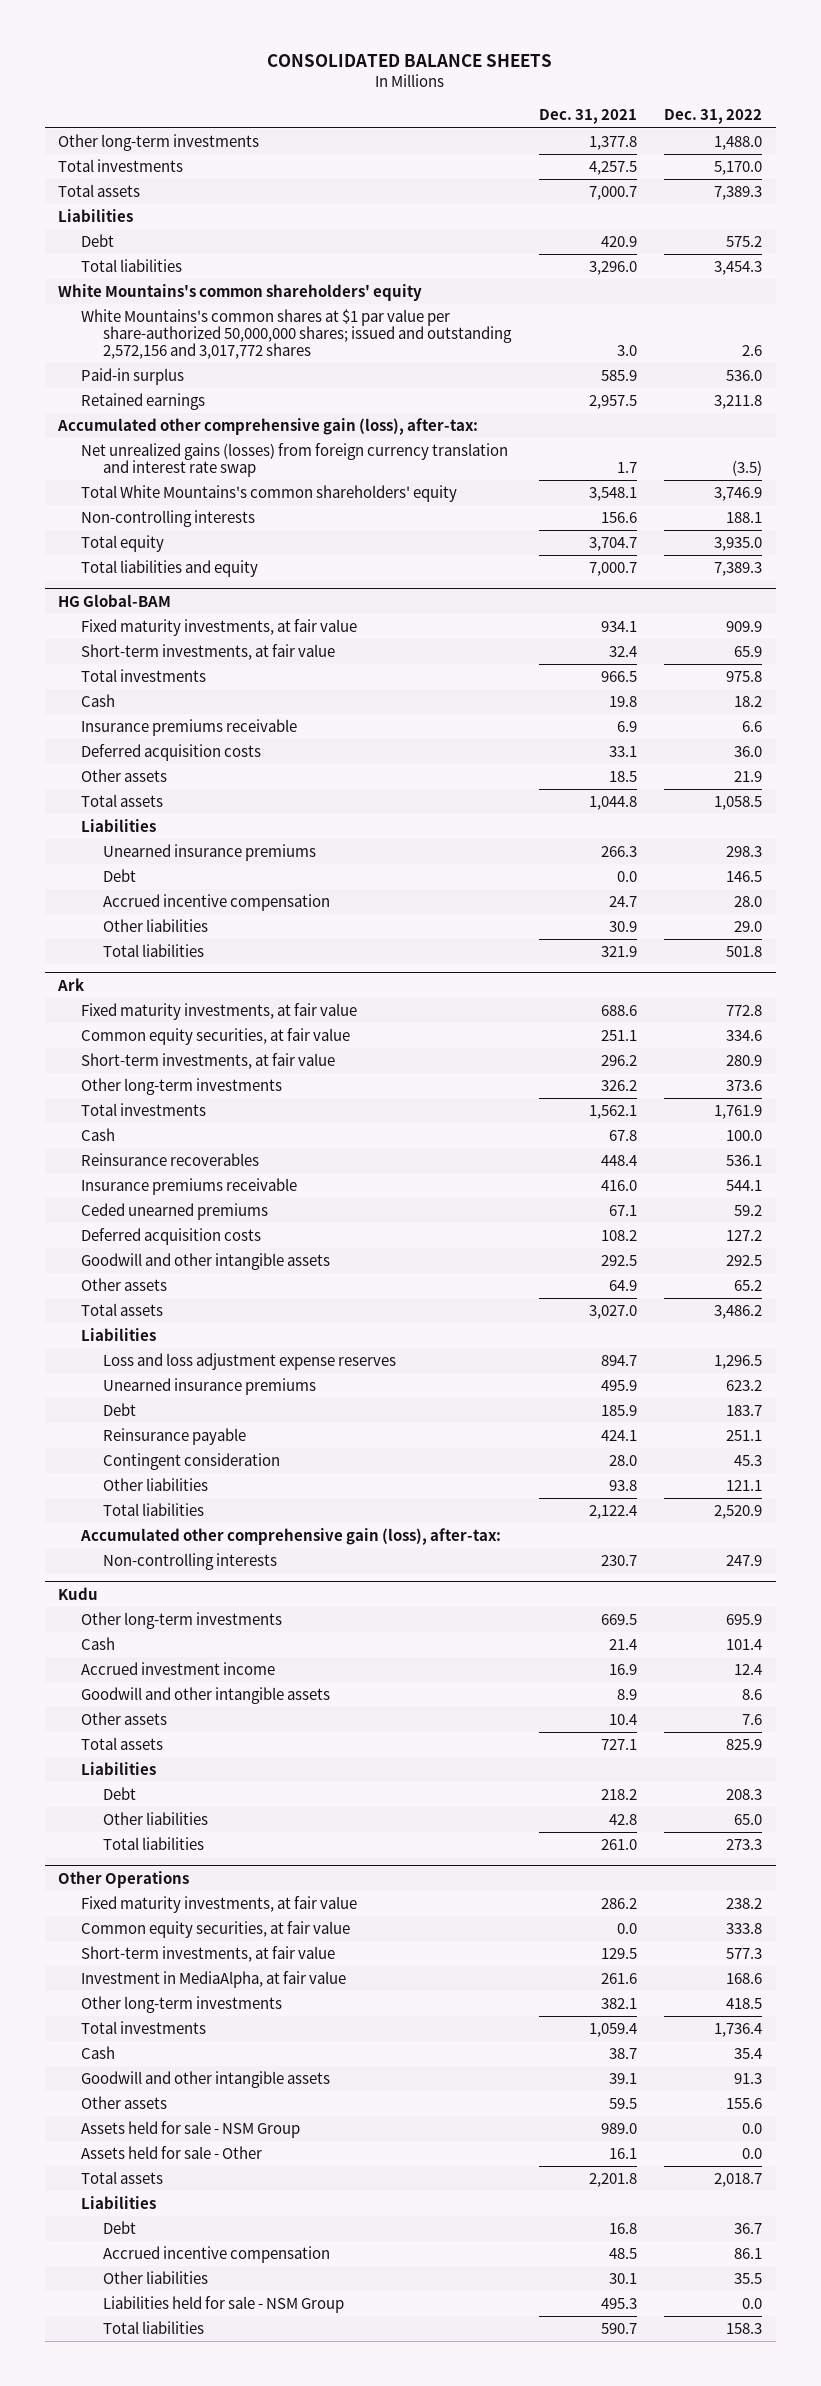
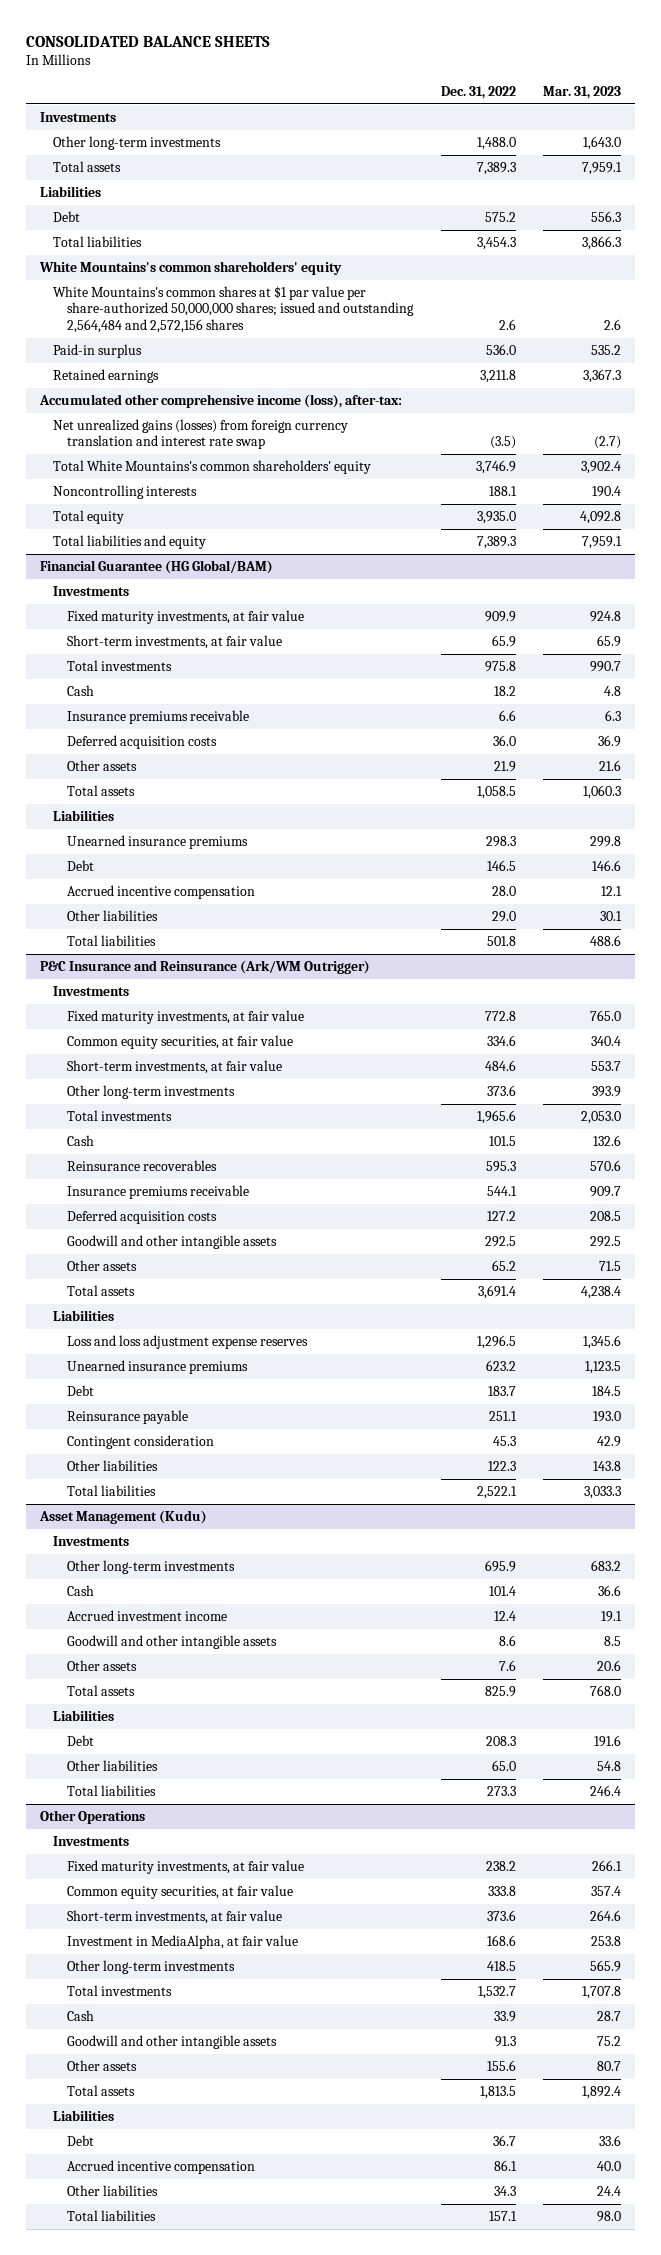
- | Dec. 31, 2021 | Dec. 31, 2022
+ | Dec. 31, 2022 | Mar. 31, 2023
+ Investments
- Total investments | 4,257.5 | 5,170.0
- White Mountains's common shares at $1 par value per share-authorized 50,000,000 shares; issued and outstanding 2,572,156 and 3,017,772 shares | 3.0 | 2.6
+ White Mountains's common shares at $1 par value per share-authorized 50,000,000 shares; issued and outstanding 2,564,484 and 2,572,156 shares | 2.6 | 2.6
- Accumulated other comprehensive gain (loss), after-tax:
+ Accumulated other comprehensive income (loss), after-tax:
- Non-controlling interests | 156.6 | 188.1
+ Noncontrolling interests | 188.1 | 190.4
- HG Global-BAM
+ Financial Guarantee (HG Global/BAM)
+ Investments
- Ark
+ P&C Insurance and Reinsurance (Ark/WM Outrigger)
+ Investments
- Short-term investments, at fair value | 296.2 | 280.9
+ Short-term investments, at fair value | 484.6 | 553.7
- Total investments | 1,562.1 | 1,761.9
- Cash | 67.8 | 100.0
- Reinsurance recoverables | 448.4 | 536.1
+ Total investments | 1,965.6 | 2,053.0
+ Cash | 101.5 | 132.6
+ Reinsurance recoverables | 595.3 | 570.6
- Ceded unearned premiums | 67.1 | 59.2
- Total assets | 3,027.0 | 3,486.2
+ Total assets | 3,691.4 | 4,238.4
- Other liabilities | 93.8 | 121.1
- Total liabilities | 2,122.4 | 2,520.9
- Accumulated other comprehensive gain (loss), after-tax:
- Non-controlling interests | 230.7 | 247.9
- Kudu
+ Other liabilities | 122.3 | 143.8
+ Total liabilities | 2,522.1 | 3,033.3
+ Asset Management (Kudu)
+ Investments
@ Other Operations
+ Investments
- Short-term investments, at fair value | 129.5 | 577.3
+ Short-term investments, at fair value | 373.6 | 264.6
- Total investments | 1,059.4 | 1,736.4
- Cash | 38.7 | 35.4
+ Total investments | 1,532.7 | 1,707.8
+ Cash | 33.9 | 28.7
- Assets held for sale - NSM Group | 989.0 | 0.0
- Assets held for sale - Other | 16.1 | 0.0
- Total assets | 2,201.8 | 2,018.7
+ Total assets | 1,813.5 | 1,892.4
- Other liabilities | 30.1 | 35.5
- Liabilities held for sale - NSM Group | 495.3 | 0.0
- Total liabilities | 590.7 | 158.3
+ Other liabilities | 34.3 | 24.4
+ Total liabilities | 157.1 | 98.0

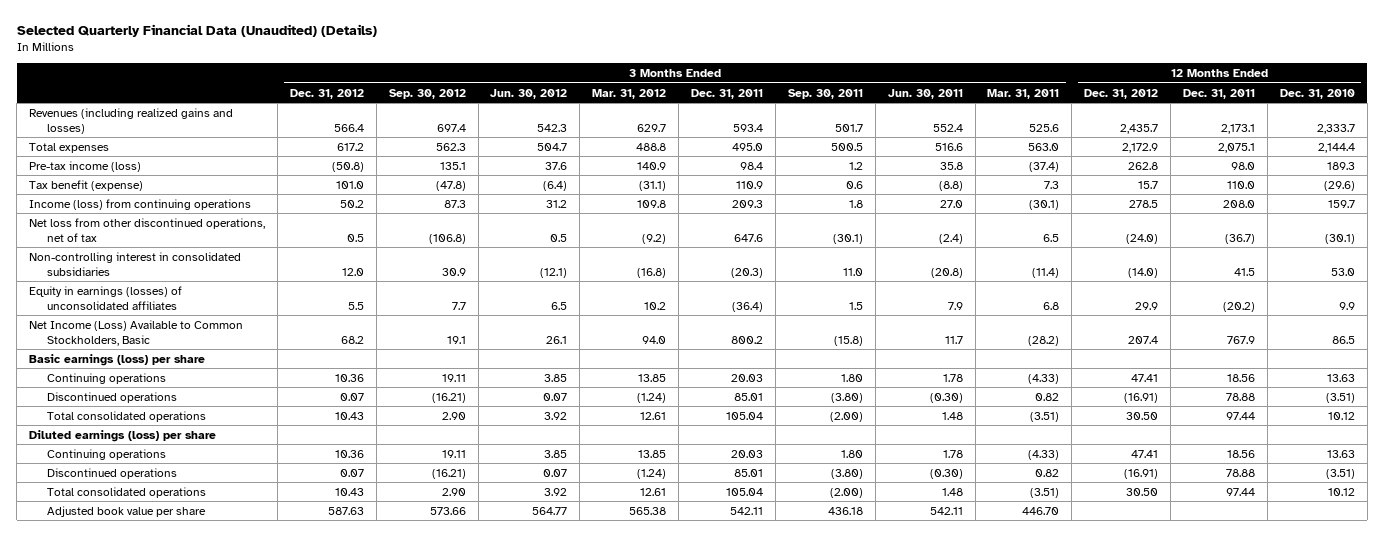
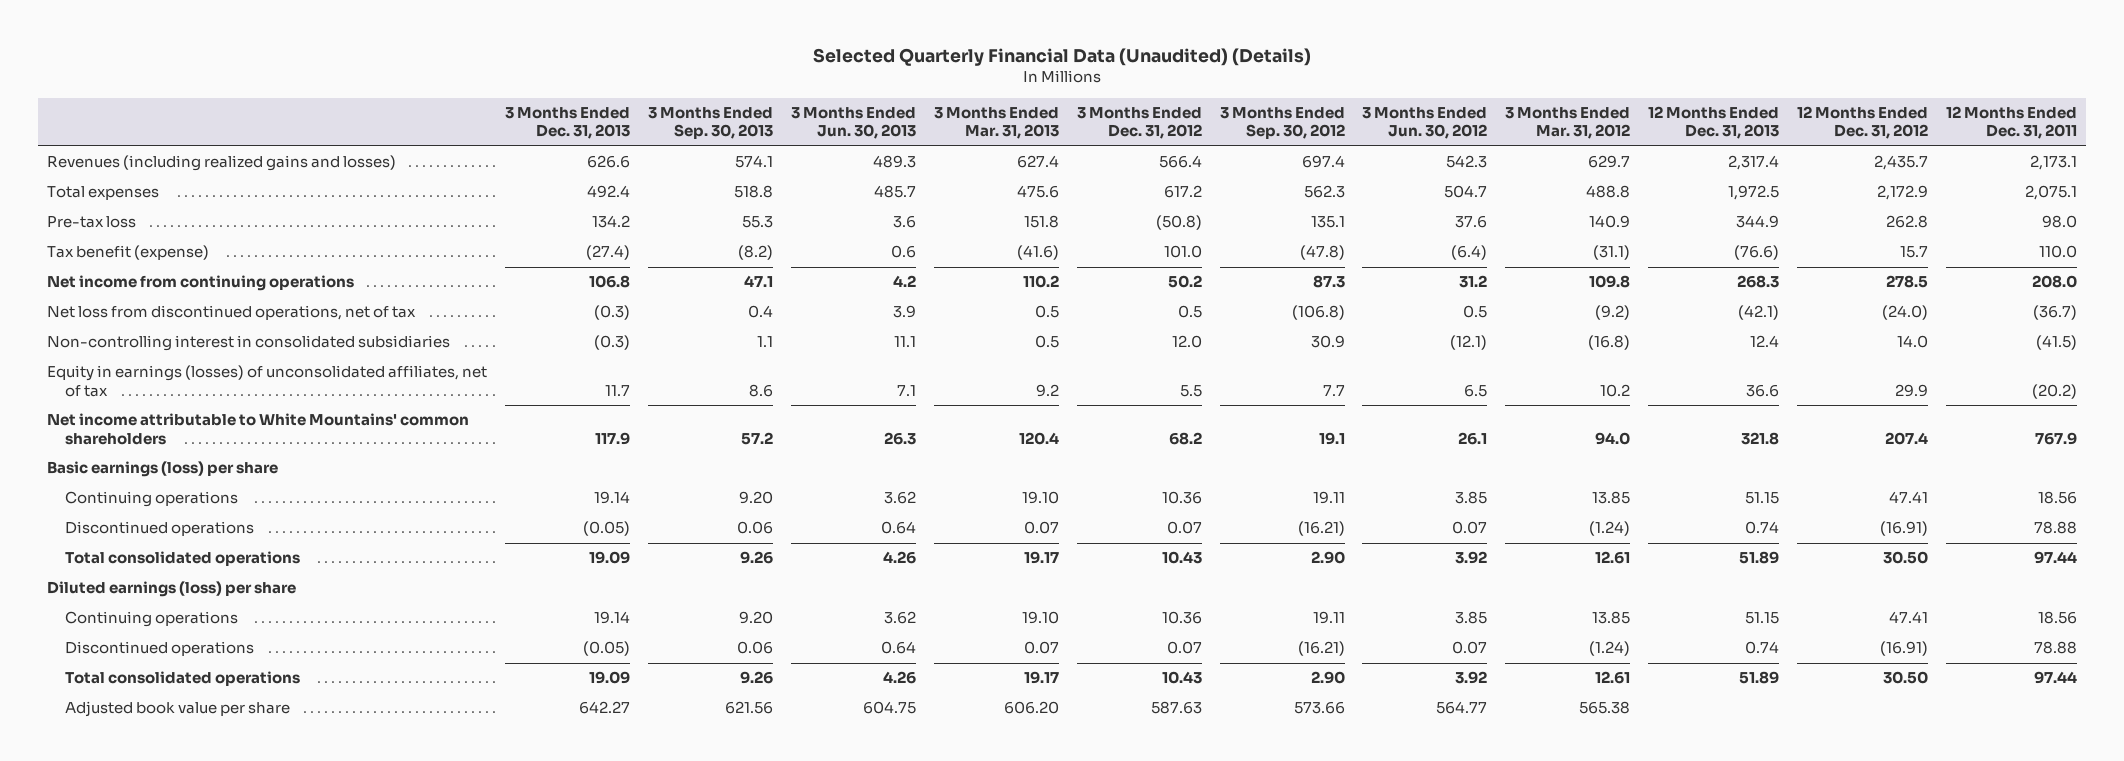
- | 3 Months Ended Dec. 31, 2012 | 3 Months Ended Sep. 30, 2012 | 3 Months Ended Jun. 30, 2012 | 3 Months Ended Mar. 31, 2012 | 3 Months Ended Dec. 31, 2011 | 3 Months Ended Sep. 30, 2011 | 3 Months Ended Jun. 30, 2011 | 3 Months Ended Mar. 31, 2011 | 12 Months Ended Dec. 31, 2012 | 12 Months Ended Dec. 31, 2011 | 12 Months Ended Dec. 31, 2010
+ | 3 Months Ended Dec. 31, 2013 | 3 Months Ended Sep. 30, 2013 | 3 Months Ended Jun. 30, 2013 | 3 Months Ended Mar. 31, 2013 | 3 Months Ended Dec. 31, 2012 | 3 Months Ended Sep. 30, 2012 | 3 Months Ended Jun. 30, 2012 | 3 Months Ended Mar. 31, 2012 | 12 Months Ended Dec. 31, 2013 | 12 Months Ended Dec. 31, 2012 | 12 Months Ended Dec. 31, 2011
- Pre-tax income (loss) | (50.8) | 135.1 | 37.6 | 140.9 | 98.4 | 1.2 | 35.8 | (37.4) | 262.8 | 98.0 | 189.3
+ Pre-tax loss | 134.2 | 55.3 | 3.6 | 151.8 | (50.8) | 135.1 | 37.6 | 140.9 | 344.9 | 262.8 | 98.0
- Income (loss) from continuing operations | 50.2 | 87.3 | 31.2 | 109.8 | 209.3 | 1.8 | 27.0 | (30.1) | 278.5 | 208.0 | 159.7
- Net loss from other discontinued operations, net of tax | 0.5 | (106.8) | 0.5 | (9.2) | 647.6 | (30.1) | (2.4) | 6.5 | (24.0) | (36.7) | (30.1)
- Non-controlling interest in consolidated subsidiaries | 12.0 | 30.9 | (12.1) | (16.8) | (20.3) | 11.0 | (20.8) | (11.4) | (14.0) | 41.5 | 53.0
- Equity in earnings (losses) of unconsolidated affiliates | 5.5 | 7.7 | 6.5 | 10.2 | (36.4) | 1.5 | 7.9 | 6.8 | 29.9 | (20.2) | 9.9
- Net Income (Loss) Available to Common Stockholders, Basic | 68.2 | 19.1 | 26.1 | 94.0 | 800.2 | (15.8) | 11.7 | (28.2) | 207.4 | 767.9 | 86.5
+ Net income from continuing operations | 106.8 | 47.1 | 4.2 | 110.2 | 50.2 | 87.3 | 31.2 | 109.8 | 268.3 | 278.5 | 208.0
+ Net loss from discontinued operations, net of tax | (0.3) | 0.4 | 3.9 | 0.5 | 0.5 | (106.8) | 0.5 | (9.2) | (42.1) | (24.0) | (36.7)
+ Non-controlling interest in consolidated subsidiaries | (0.3) | 1.1 | 11.1 | 0.5 | 12.0 | 30.9 | (12.1) | (16.8) | 12.4 | 14.0 | (41.5)
+ Equity in earnings (losses) of unconsolidated affiliates, net of tax | 11.7 | 8.6 | 7.1 | 9.2 | 5.5 | 7.7 | 6.5 | 10.2 | 36.6 | 29.9 | (20.2)
+ Net income attributable to White Mountains' common shareholders | 117.9 | 57.2 | 26.3 | 120.4 | 68.2 | 19.1 | 26.1 | 94.0 | 321.8 | 207.4 | 767.9

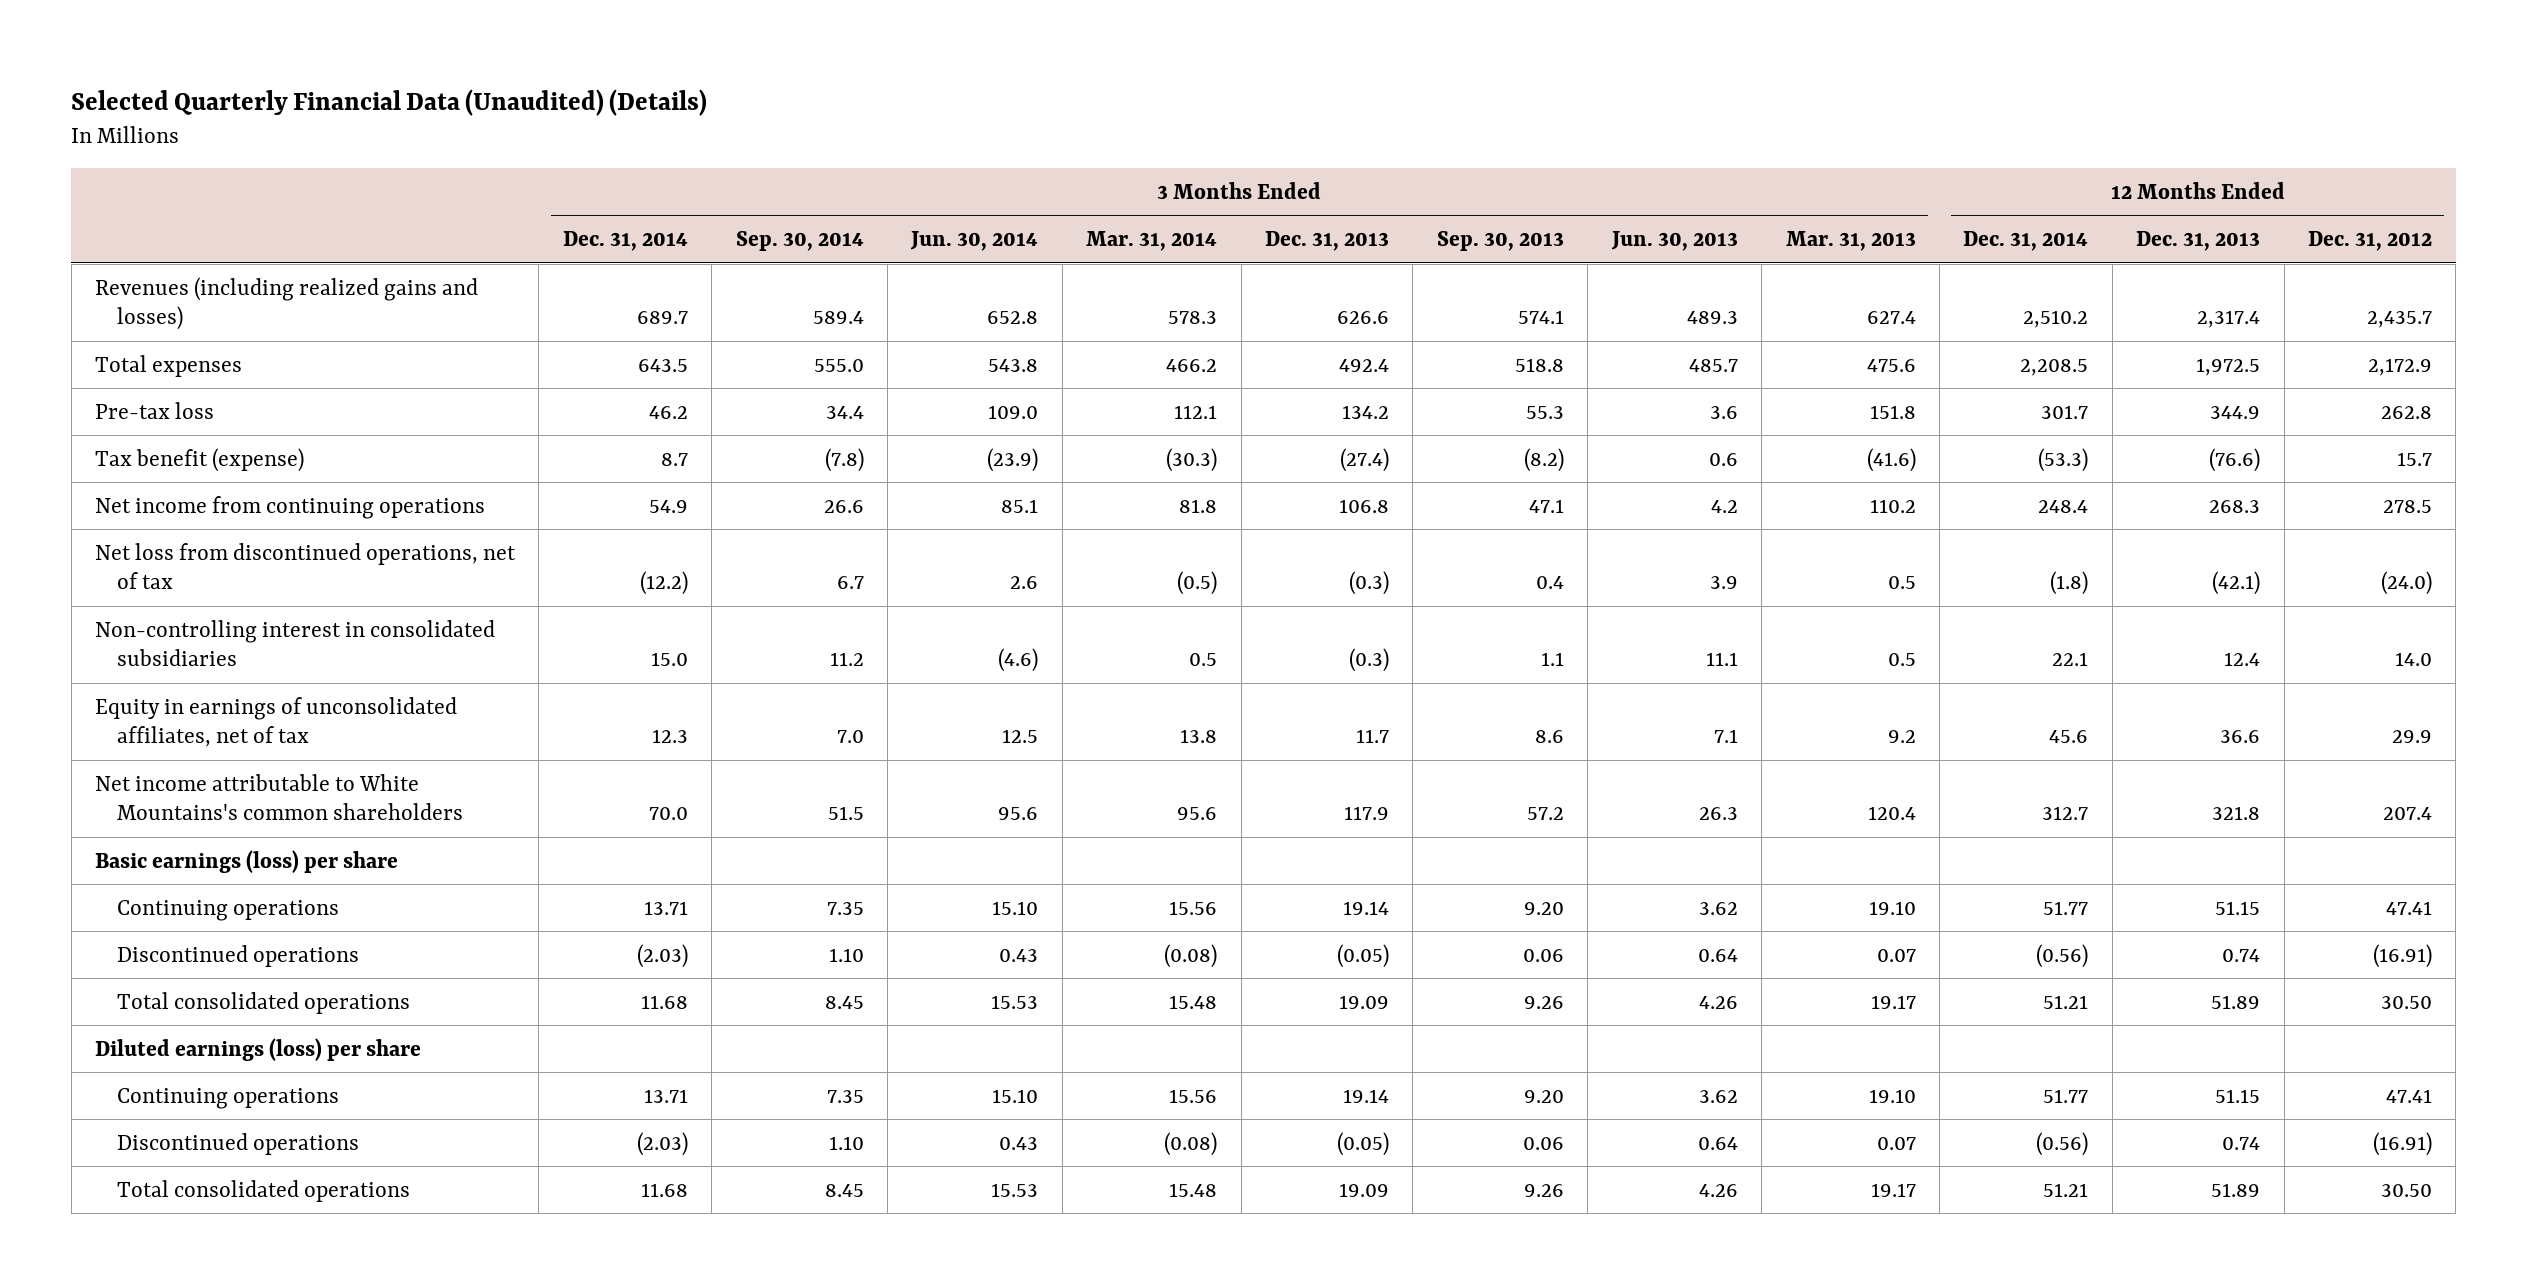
- | 3 Months Ended Dec. 31, 2013 | 3 Months Ended Sep. 30, 2013 | 3 Months Ended Jun. 30, 2013 | 3 Months Ended Mar. 31, 2013 | 3 Months Ended Dec. 31, 2012 | 3 Months Ended Sep. 30, 2012 | 3 Months Ended Jun. 30, 2012 | 3 Months Ended Mar. 31, 2012 | 12 Months Ended Dec. 31, 2013 | 12 Months Ended Dec. 31, 2012 | 12 Months Ended Dec. 31, 2011
+ | 3 Months Ended Dec. 31, 2014 | 3 Months Ended Sep. 30, 2014 | 3 Months Ended Jun. 30, 2014 | 3 Months Ended Mar. 31, 2014 | 3 Months Ended Dec. 31, 2013 | 3 Months Ended Sep. 30, 2013 | 3 Months Ended Jun. 30, 2013 | 3 Months Ended Mar. 31, 2013 | 12 Months Ended Dec. 31, 2014 | 12 Months Ended Dec. 31, 2013 | 12 Months Ended Dec. 31, 2012
- Equity in earnings (losses) of unconsolidated affiliates, net of tax | 11.7 | 8.6 | 7.1 | 9.2 | 5.5 | 7.7 | 6.5 | 10.2 | 36.6 | 29.9 | (20.2)
- Net income attributable to White Mountains' common shareholders | 117.9 | 57.2 | 26.3 | 120.4 | 68.2 | 19.1 | 26.1 | 94.0 | 321.8 | 207.4 | 767.9
+ Equity in earnings of unconsolidated affiliates, net of tax | 12.3 | 7.0 | 12.5 | 13.8 | 11.7 | 8.6 | 7.1 | 9.2 | 45.6 | 36.6 | 29.9
+ Net income attributable to White Mountains's common shareholders | 70.0 | 51.5 | 95.6 | 95.6 | 117.9 | 57.2 | 26.3 | 120.4 | 312.7 | 321.8 | 207.4
- Adjusted book value per share | 642.27 | 621.56 | 604.75 | 606.20 | 587.63 | 573.66 | 564.77 | 565.38 | | |

